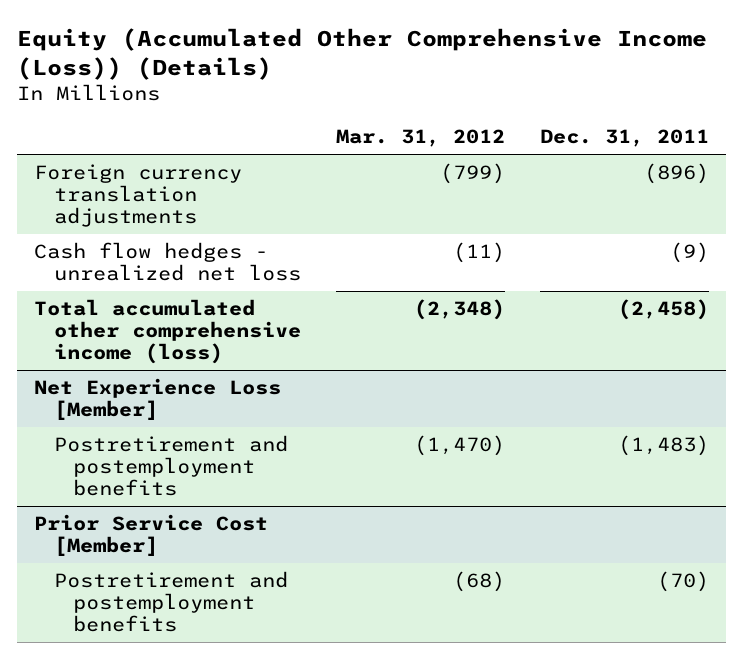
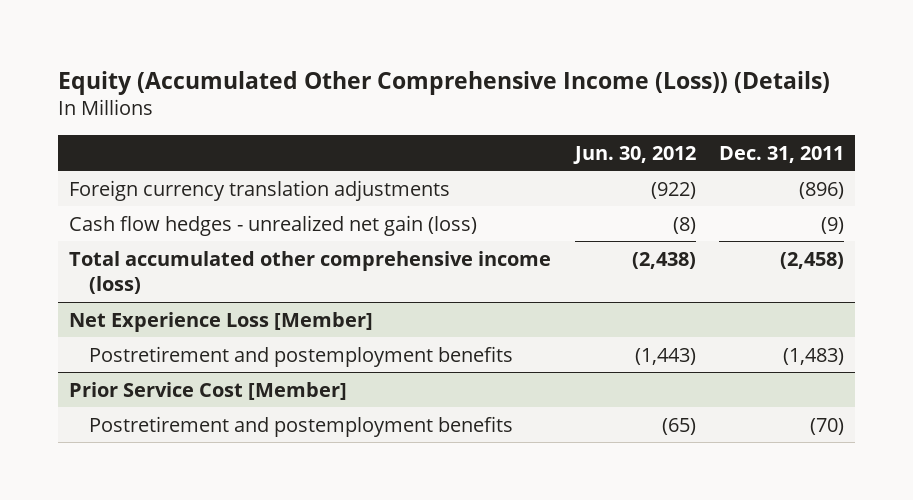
- | Mar. 31, 2012 | Dec. 31, 2011
+ | Jun. 30, 2012 | Dec. 31, 2011
- Cash flow hedges - unrealized net loss | (11) | (9)
+ Cash flow hedges - unrealized net gain (loss) | (8) | (9)

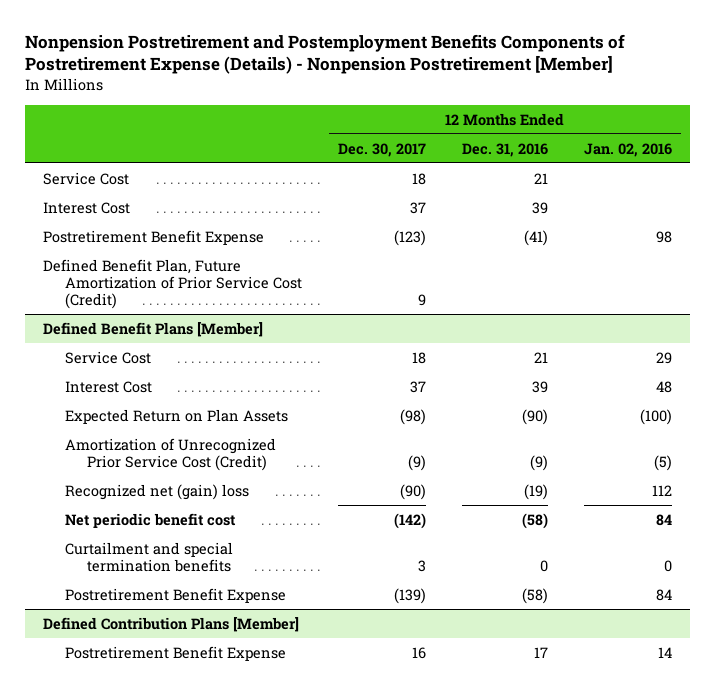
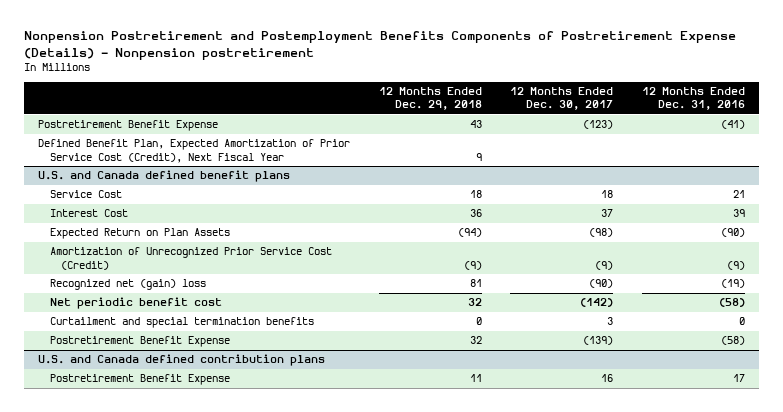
- Nonpension Postretirement and Postemployment Benefits Components of Postretirement Expense (Details) - Nonpension Postretirement [Member]
+ Nonpension Postretirement and Postemployment Benefits Components of Postretirement Expense (Details) - Nonpension postretirement
- | 12 Months Ended Dec. 30, 2017 | 12 Months Ended Dec. 31, 2016 | 12 Months Ended Jan. 02, 2016
+ | 12 Months Ended Dec. 29, 2018 | 12 Months Ended Dec. 30, 2017 | 12 Months Ended Dec. 31, 2016
- Service Cost | 18 | 21 |
- Interest Cost | 37 | 39 |
- Defined Benefit Plan, Future Amortization of Prior Service Cost (Credit) | 9 | |
- Defined Benefit Plans [Member]
+ Defined Benefit Plan, Expected Amortization of Prior Service Cost (Credit), Next Fiscal Year | 9 | |
+ U.S. and Canada defined benefit plans
- Defined Contribution Plans [Member]
+ U.S. and Canada defined contribution plans

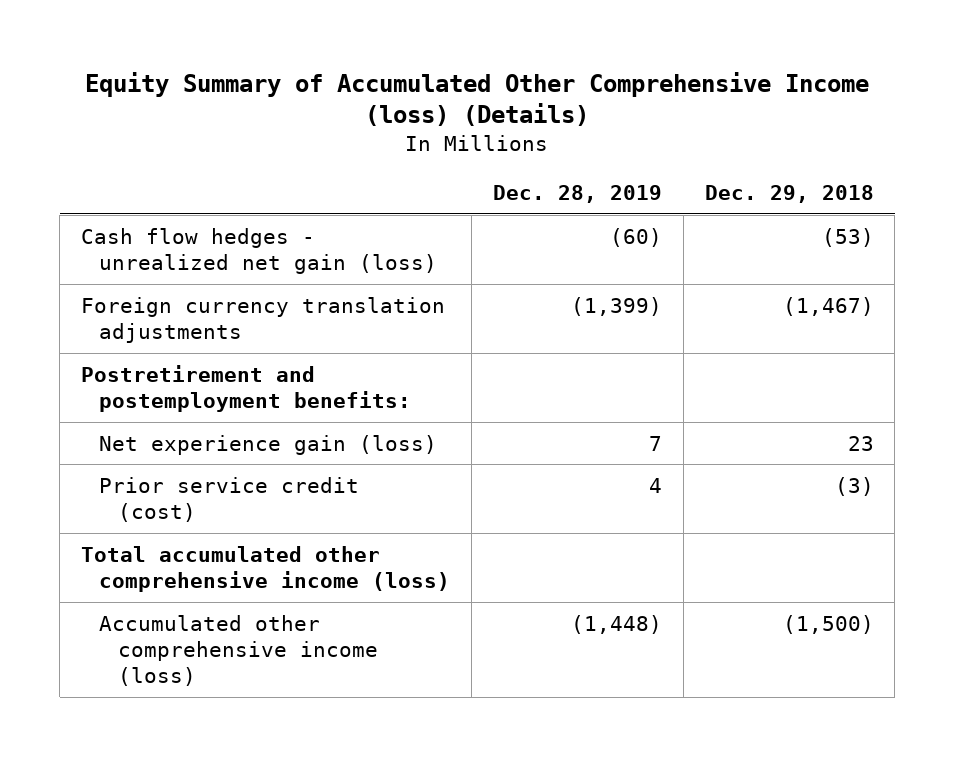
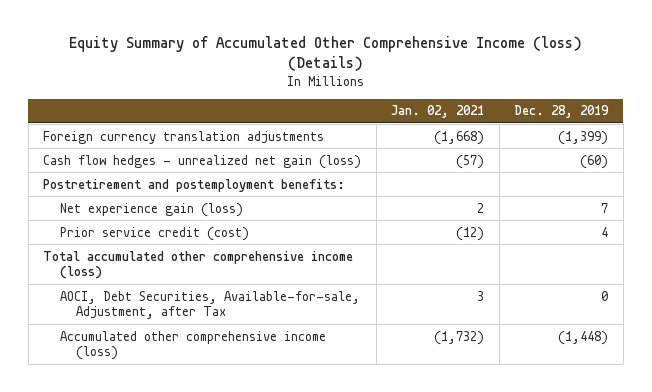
- | Dec. 28, 2019 | Dec. 29, 2018
+ | Jan. 02, 2021 | Dec. 28, 2019
moved down: Cash flow hedges - unrealized net gain (loss) | (57) | (60)
+ AOCI, Debt Securities, Available-for-sale, Adjustment, after Tax | 3 | 0

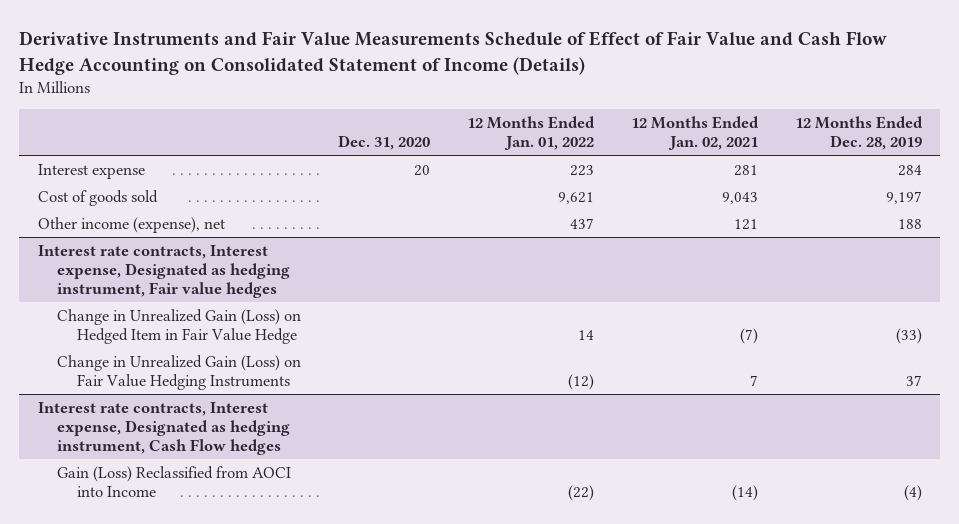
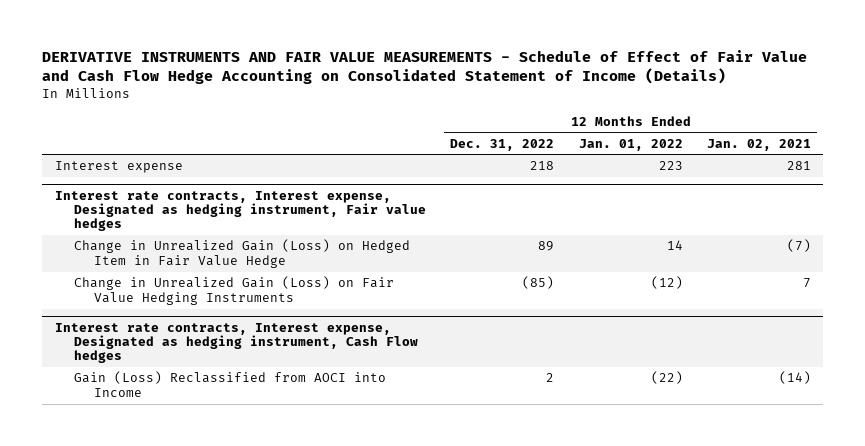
- Derivative Instruments and Fair Value Measurements Schedule of Effect of Fair Value and Cash Flow Hedge Accounting on Consolidated Statement of Income (Details)
+ DERIVATIVE INSTRUMENTS AND FAIR VALUE MEASUREMENTS - Schedule of Effect of Fair Value and Cash Flow Hedge Accounting on Consolidated Statement of Income (Details)
- | Dec. 31, 2020 | 12 Months Ended Jan. 01, 2022 | 12 Months Ended Jan. 02, 2021 | 12 Months Ended Dec. 28, 2019
+ | 12 Months Ended Dec. 31, 2022 | 12 Months Ended Jan. 01, 2022 | 12 Months Ended Jan. 02, 2021
- Cost of goods sold | | 9,621 | 9,043 | 9,197
- Other income (expense), net | | 437 | 121 | 188

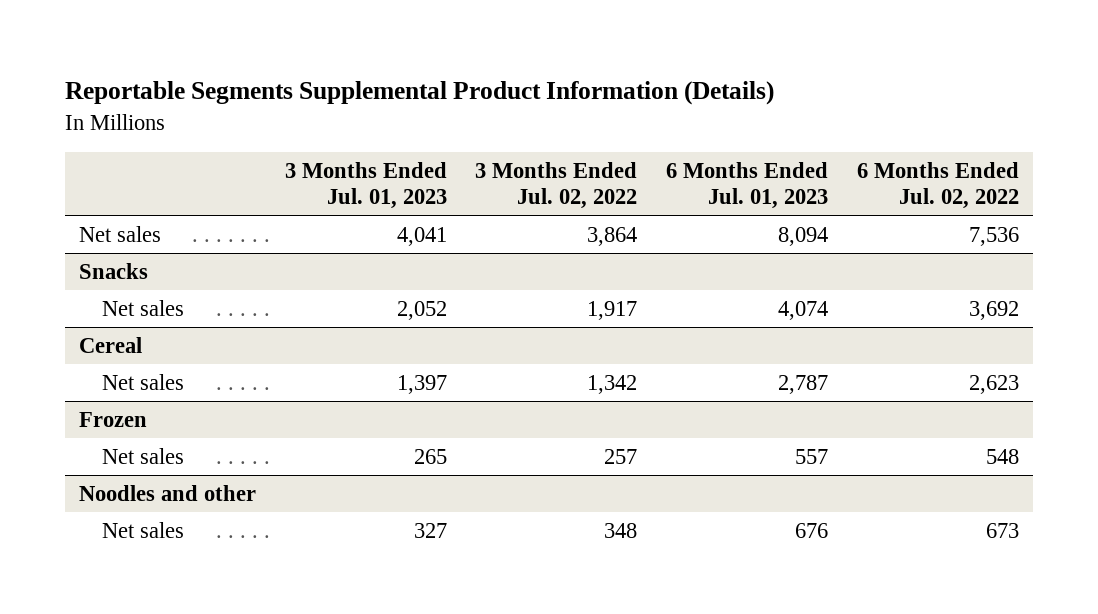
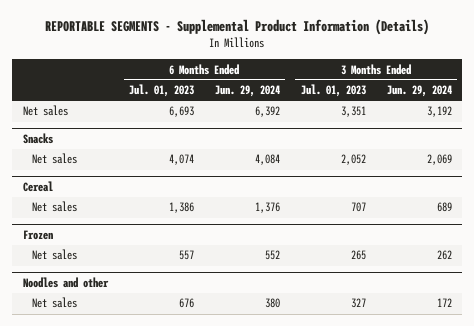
- Reportable Segments Supplemental Product Information (Details)
+ REPORTABLE SEGMENTS - Supplemental Product Information (Details)
- | 3 Months Ended Jul. 01, 2023 | 3 Months Ended Jul. 02, 2022 | 6 Months Ended Jul. 01, 2023 | 6 Months Ended Jul. 02, 2022
+ | 6 Months Ended Jul. 01, 2023 | 6 Months Ended Jun. 29, 2024 | 3 Months Ended Jul. 01, 2023 | 3 Months Ended Jun. 29, 2024
- Net sales | 4,041 | 3,864 | 8,094 | 7,536
+ Net sales | 6,693 | 6,392 | 3,351 | 3,192
@ Cereal
- Net sales | 1,397 | 1,342 | 2,787 | 2,623
+ Net sales | 1,386 | 1,376 | 707 | 689

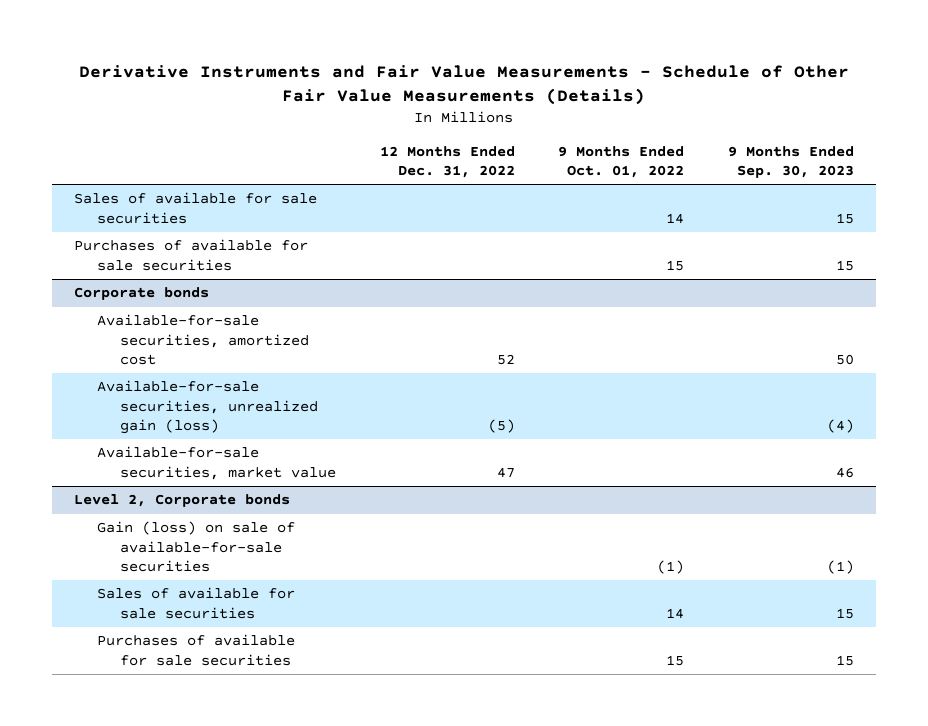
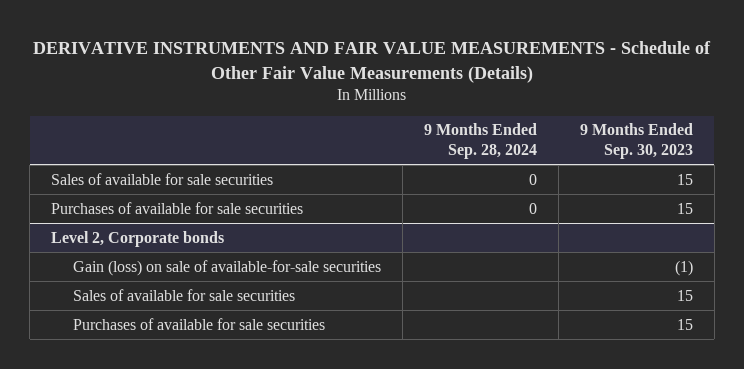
- Derivative Instruments and Fair Value Measurements - Schedule of Other Fair Value Measurements (Details)
+ DERIVATIVE INSTRUMENTS AND FAIR VALUE MEASUREMENTS - Schedule of Other Fair Value Measurements (Details)
- | 12 Months Ended Dec. 31, 2022 | 9 Months Ended Oct. 01, 2022 | 9 Months Ended Sep. 30, 2023
+ | 9 Months Ended Sep. 28, 2024 | 9 Months Ended Sep. 30, 2023
- Corporate bonds
- Available-for-sale securities, amortized cost | 52 | | 50
- Available-for-sale securities, unrealized gain (loss) | (5) | | (4)
- Available-for-sale securities, market value | 47 | | 46

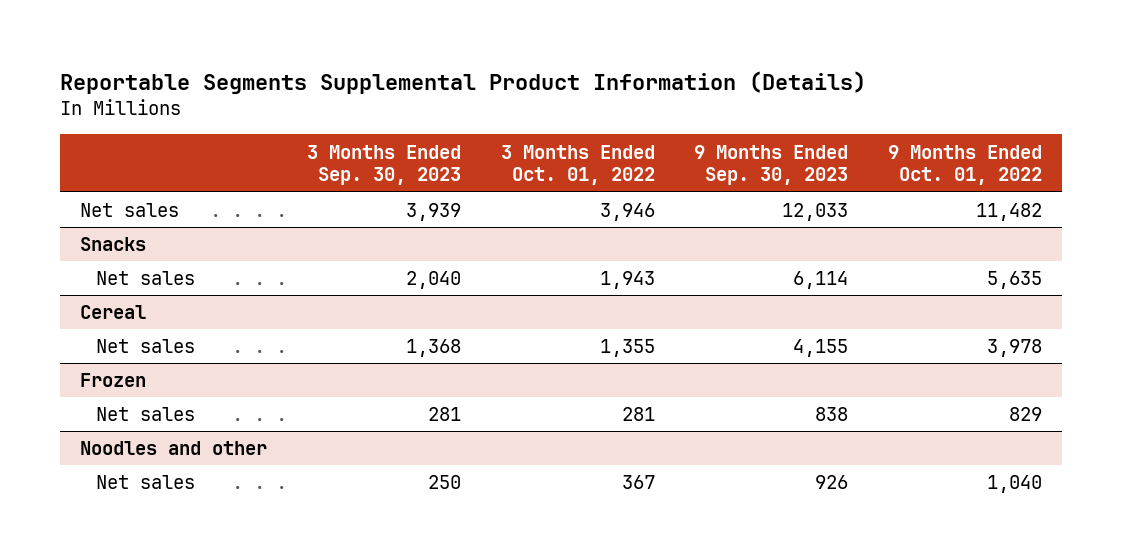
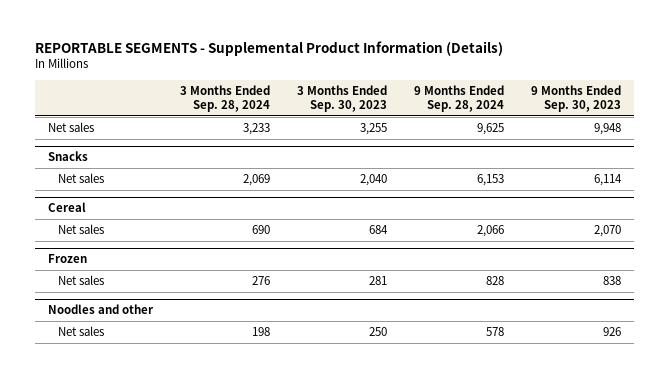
- Reportable Segments Supplemental Product Information (Details)
+ REPORTABLE SEGMENTS - Supplemental Product Information (Details)
- | 3 Months Ended Sep. 30, 2023 | 3 Months Ended Oct. 01, 2022 | 9 Months Ended Sep. 30, 2023 | 9 Months Ended Oct. 01, 2022
+ | 3 Months Ended Sep. 28, 2024 | 3 Months Ended Sep. 30, 2023 | 9 Months Ended Sep. 28, 2024 | 9 Months Ended Sep. 30, 2023
- Net sales | 3,939 | 3,946 | 12,033 | 11,482
+ Net sales | 3,233 | 3,255 | 9,625 | 9,948
@ Cereal
- Net sales | 1,368 | 1,355 | 4,155 | 3,978
+ Net sales | 690 | 684 | 2,066 | 2,070

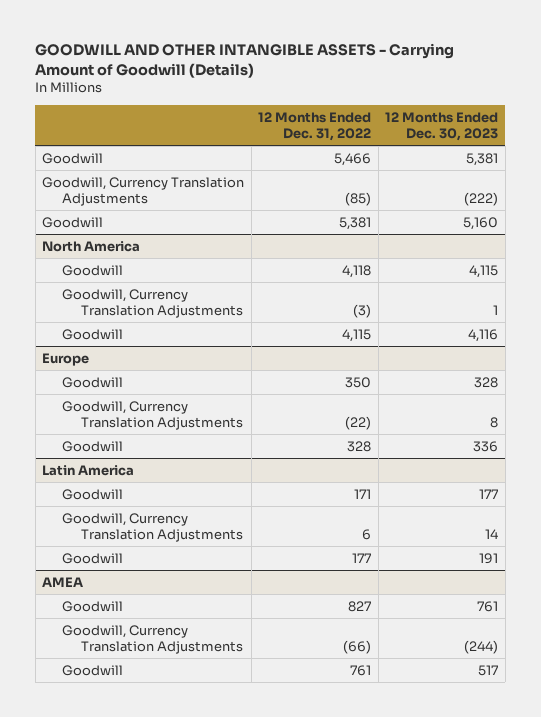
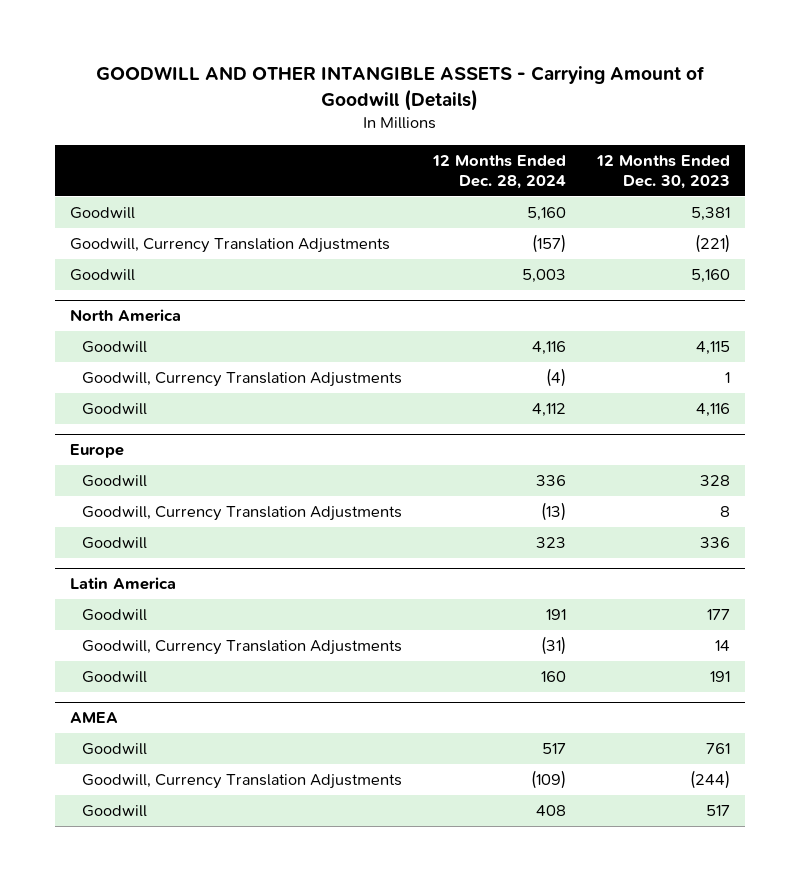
- | 12 Months Ended Dec. 31, 2022 | 12 Months Ended Dec. 30, 2023
+ | 12 Months Ended Dec. 28, 2024 | 12 Months Ended Dec. 30, 2023
- Goodwill, Currency Translation Adjustments | (85) | (222)
+ Goodwill, Currency Translation Adjustments | (157) | (221)

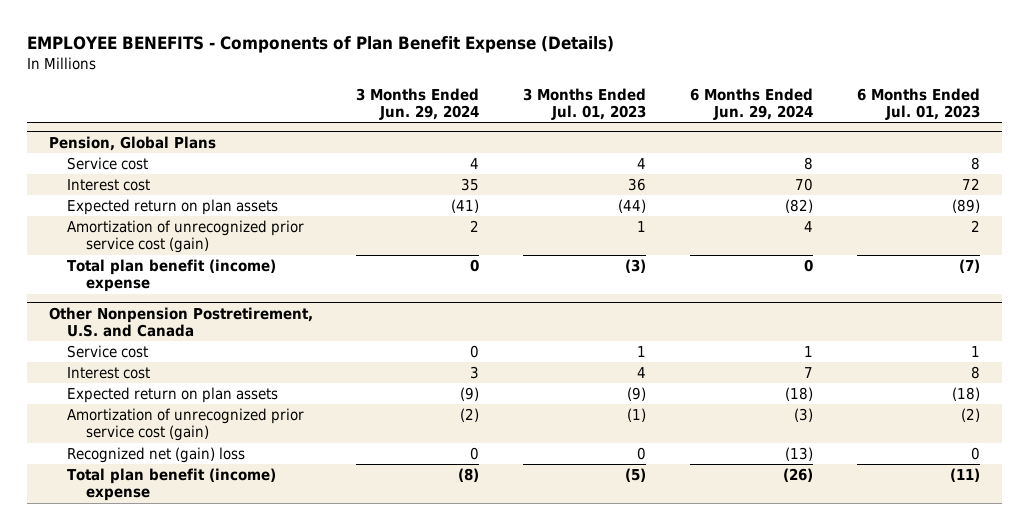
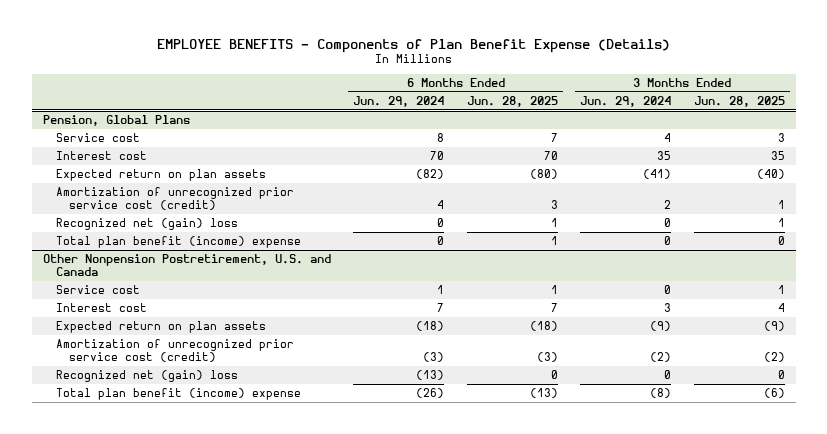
- | 3 Months Ended Jun. 29, 2024 | 3 Months Ended Jul. 01, 2023 | 6 Months Ended Jun. 29, 2024 | 6 Months Ended Jul. 01, 2023
+ | 6 Months Ended Jun. 29, 2024 | 6 Months Ended Jun. 28, 2025 | 3 Months Ended Jun. 29, 2024 | 3 Months Ended Jun. 28, 2025
@ Pension, Global Plans
- Amortization of unrecognized prior service cost (gain) | 2 | 1 | 4 | 2
+ Amortization of unrecognized prior service cost (credit) | 4 | 3 | 2 | 1
+ Recognized net (gain) loss | 0 | 1 | 0 | 1
@ Other Nonpension Postretirement, U.S. and Canada
- Amortization of unrecognized prior service cost (gain) | (2) | (1) | (3) | (2)
+ Amortization of unrecognized prior service cost (credit) | (3) | (3) | (2) | (2)

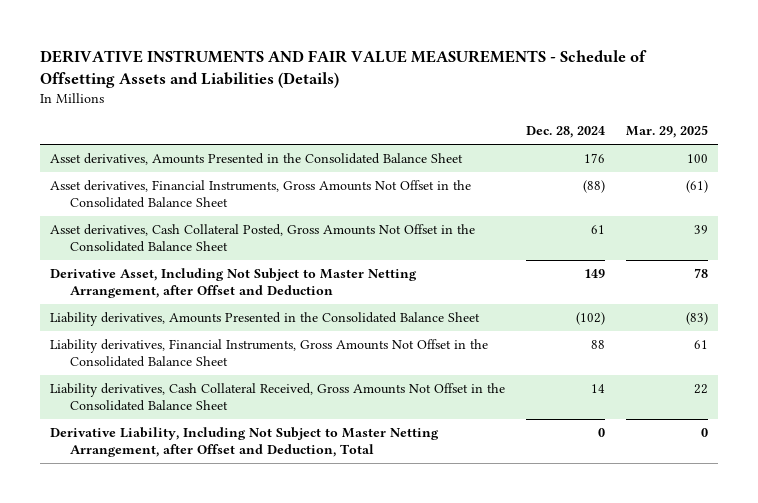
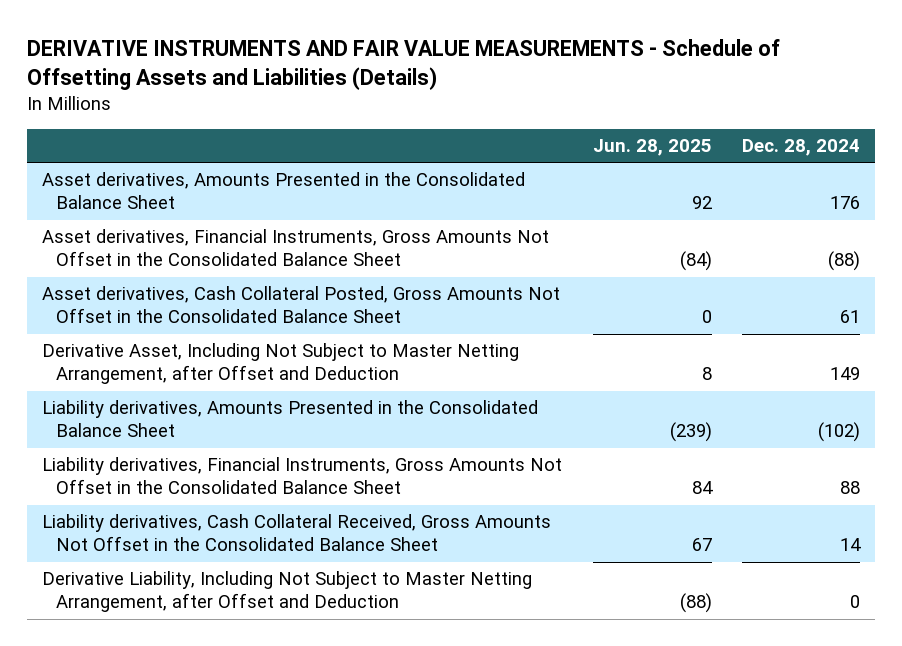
- | Dec. 28, 2024 | Mar. 29, 2025
+ | Jun. 28, 2025 | Dec. 28, 2024
- Derivative Liability, Including Not Subject to Master Netting Arrangement, after Offset and Deduction, Total | 0 | 0
+ Derivative Liability, Including Not Subject to Master Netting Arrangement, after Offset and Deduction | (88) | 0

